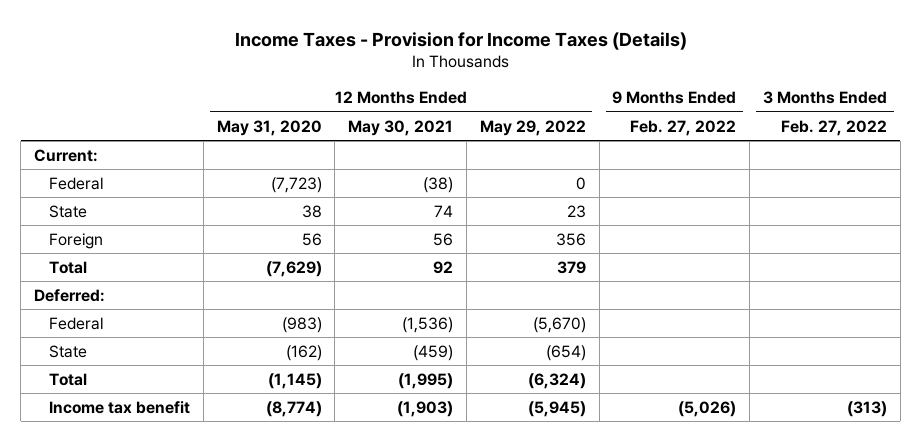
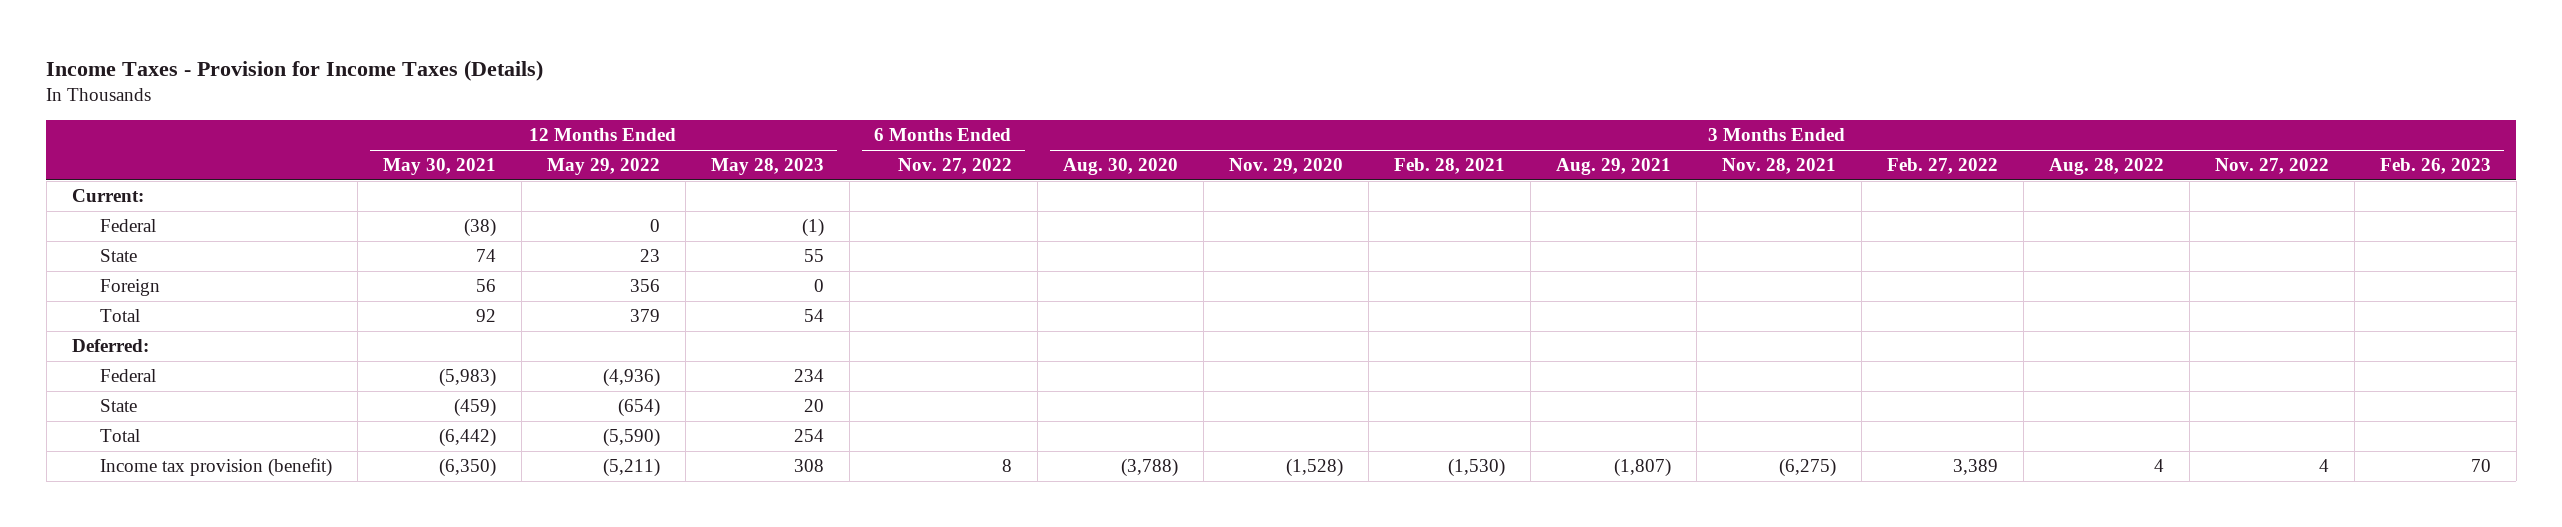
- | 12 Months Ended May 31, 2020 | 12 Months Ended May 30, 2021 | 12 Months Ended May 29, 2022 | 9 Months Ended Feb. 27, 2022 | 3 Months Ended Feb. 27, 2022
+ | 12 Months Ended May 30, 2021 | 12 Months Ended May 29, 2022 | 12 Months Ended May 28, 2023 | 6 Months Ended Nov. 27, 2022 | 3 Months Ended Aug. 30, 2020 | 3 Months Ended Nov. 29, 2020 | 3 Months Ended Feb. 28, 2021 | 3 Months Ended Aug. 29, 2021 | 3 Months Ended Nov. 28, 2021 | 3 Months Ended Feb. 27, 2022 | 3 Months Ended Aug. 28, 2022 | 3 Months Ended Nov. 27, 2022 | 3 Months Ended Feb. 26, 2023
- Federal | (983) | (1,536) | (5,670) | |
+ Federal | (5,983) | (4,936) | 234 | | | | | | | | | |
- Total | (1,145) | (1,995) | (6,324) | |
- Income tax benefit | (8,774) | (1,903) | (5,945) | (5,026) | (313)
+ Total | (6,442) | (5,590) | 254 | | | | | | | | | |
+ Income tax provision (benefit) | (6,350) | (5,211) | 308 | 8 | (3,788) | (1,528) | (1,530) | (1,807) | (6,275) | 3,389 | 4 | 4 | 70

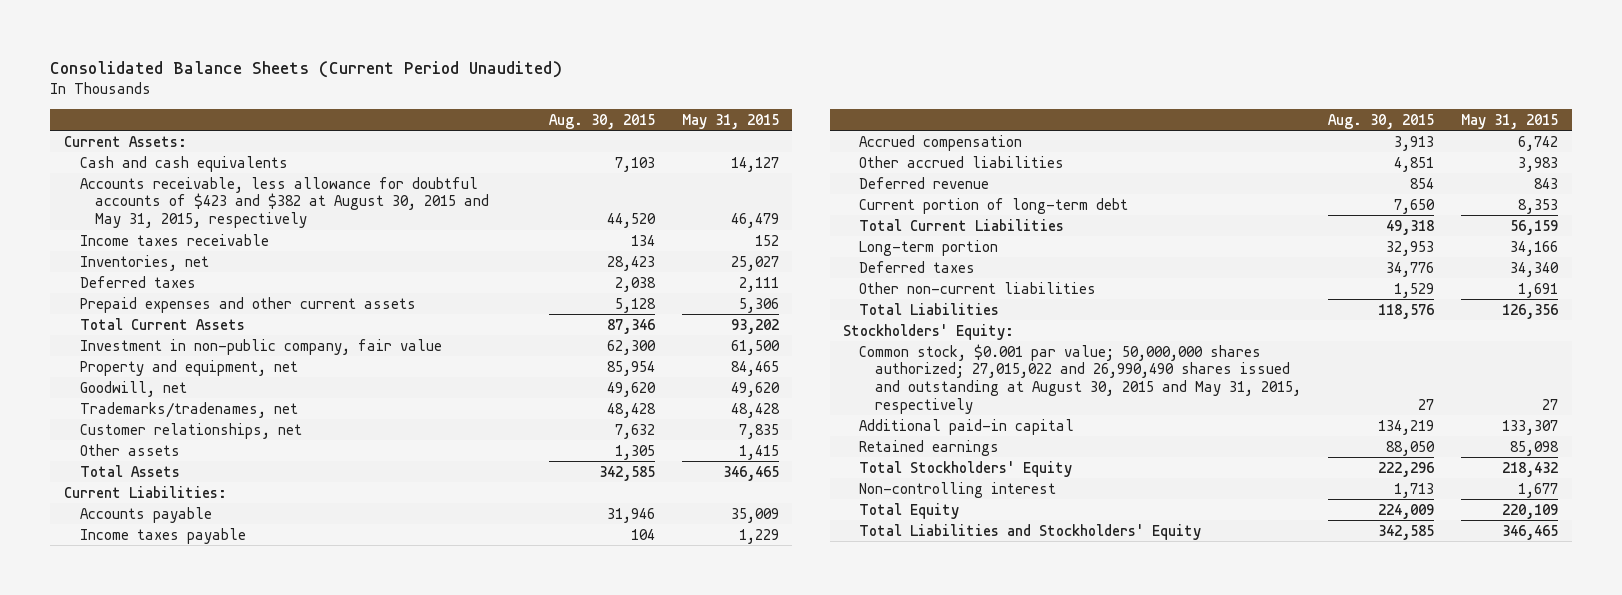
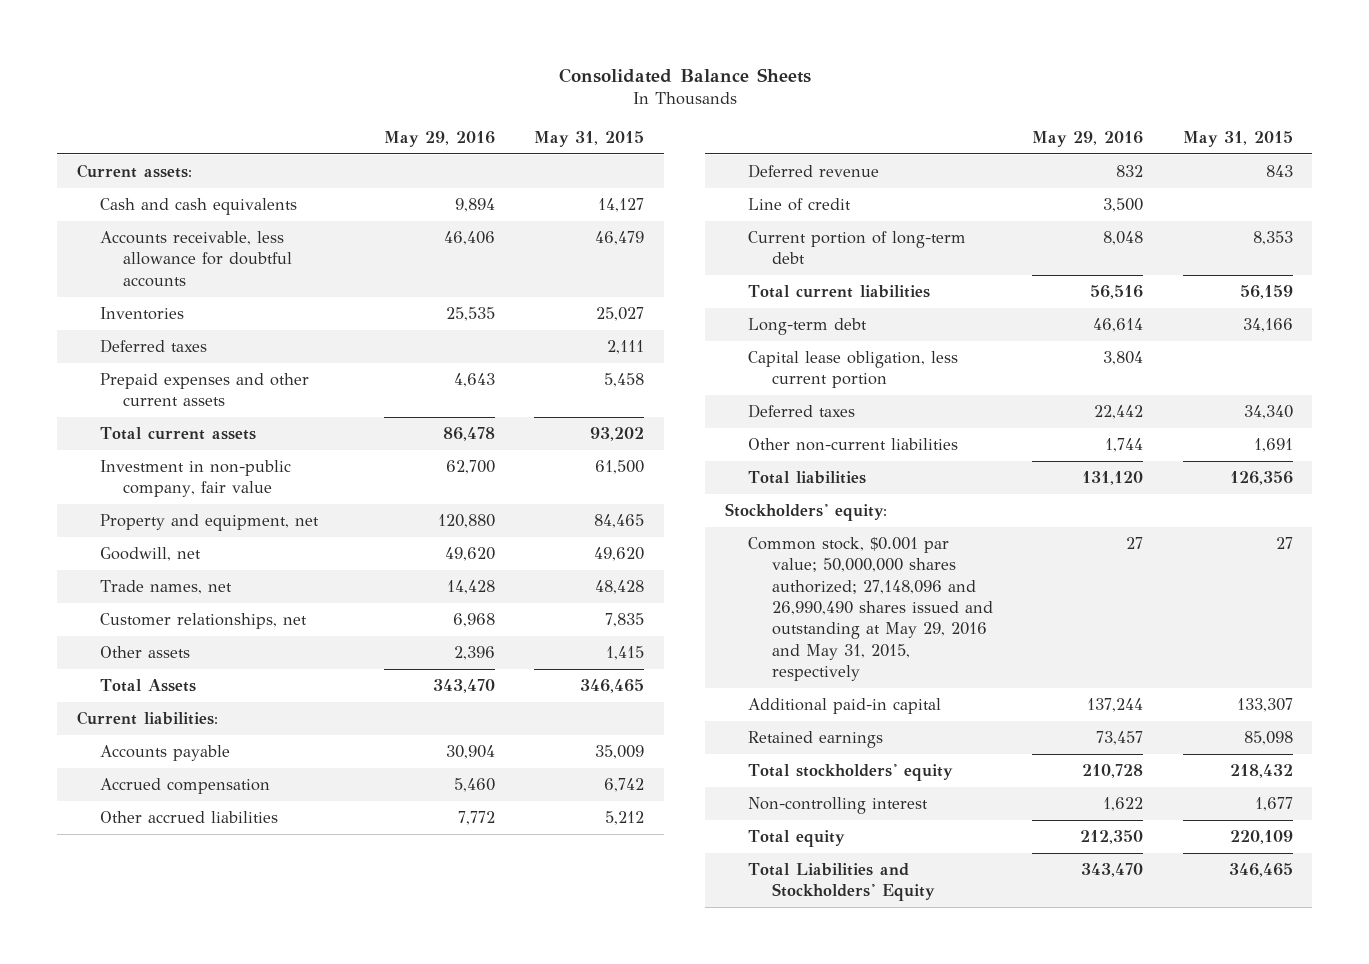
- Consolidated Balance Sheets (Current Period Unaudited)
+ Consolidated Balance Sheets
- | Aug. 30, 2015 | May 31, 2015
+ | May 29, 2016 | May 31, 2015
- Current Assets:
+ Current assets:
- Accounts receivable, less allowance for doubtful accounts of $423 and $382 at August 30, 2015 and May 31, 2015, respectively | 44,520 | 46,479
- Income taxes receivable | 134 | 152
- Inventories, net | 28,423 | 25,027
+ Accounts receivable, less allowance for doubtful accounts | 46,406 | 46,479
+ Inventories | 25,535 | 25,027
- Prepaid expenses and other current assets | 5,128 | 5,306
- Total Current Assets | 87,346 | 93,202
+ Prepaid expenses and other current assets | 4,643 | 5,458
+ Total current assets | 86,478 | 93,202
- Trademarks/tradenames, net | 48,428 | 48,428
+ Trade names, net | 14,428 | 48,428
- Current Liabilities:
+ Current liabilities:
- Income taxes payable | 104 | 1,229
- Other accrued liabilities | 4,851 | 3,983
+ Other accrued liabilities | 7,772 | 5,212
+ Line of credit | 3,500 |
- Total Current Liabilities | 49,318 | 56,159
- Long-term portion | 32,953 | 34,166
+ Total current liabilities | 56,516 | 56,159
+ Long-term debt | 46,614 | 34,166
+ Capital lease obligation, less current portion | 3,804 |
- Total Liabilities | 118,576 | 126,356
- Stockholders' Equity:
- Common stock, $0.001 par value; 50,000,000 shares authorized; 27,015,022 and 26,990,490 shares issued and outstanding at August 30, 2015 and May 31, 2015, respectively | 27 | 27
+ Total liabilities | 131,120 | 126,356
+ Stockholders' equity:
+ Common stock, $0.001 par value; 50,000,000 shares authorized; 27,148,096 and 26,990,490 shares issued and outstanding at May 29, 2016 and May 31, 2015, respectively | 27 | 27
- Total Stockholders' Equity | 222,296 | 218,432
+ Total stockholders' equity | 210,728 | 218,432
- Total Equity | 224,009 | 220,109
+ Total equity | 212,350 | 220,109

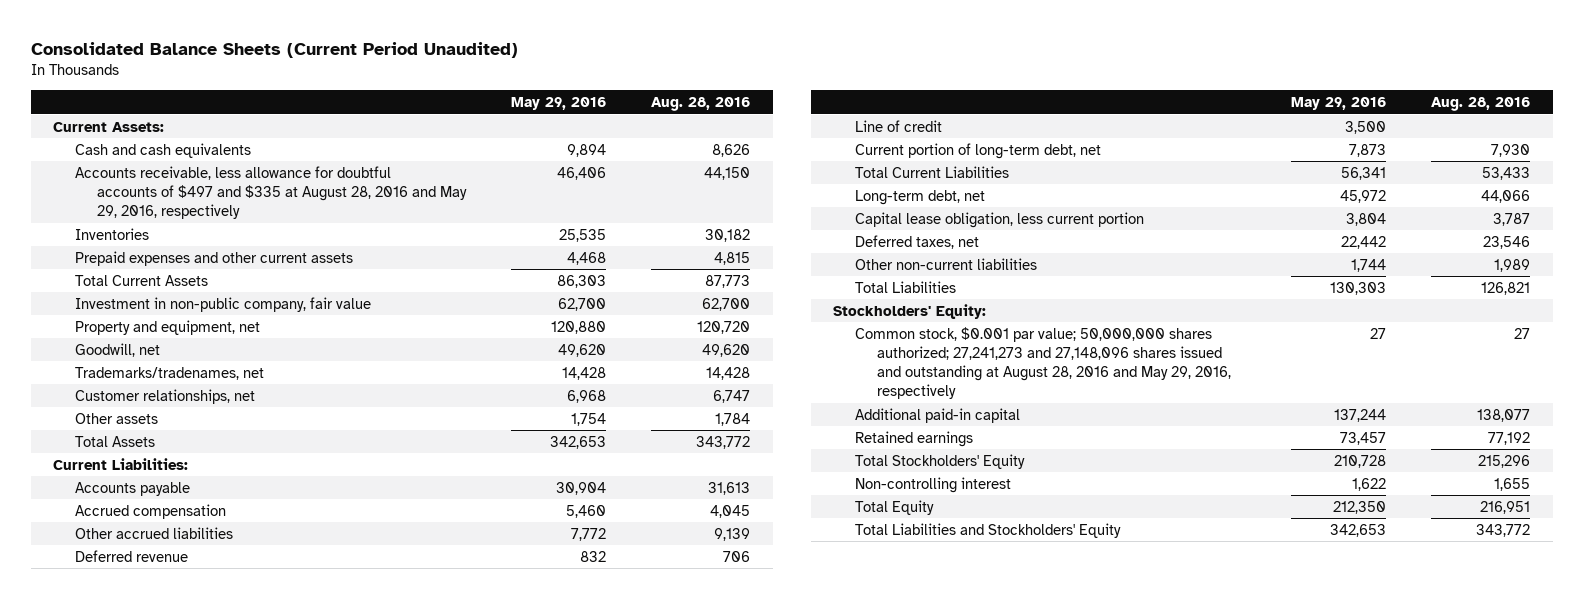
- Consolidated Balance Sheets
+ Consolidated Balance Sheets (Current Period Unaudited)
- | May 29, 2016 | May 31, 2015
+ | May 29, 2016 | Aug. 28, 2016
- Current assets:
+ Current Assets:
- Accounts receivable, less allowance for doubtful accounts | 46,406 | 46,479
+ Accounts receivable, less allowance for doubtful accounts of $497 and $335 at August 28, 2016 and May 29, 2016, respectively | 46,406 | 44,150
- Deferred taxes | | 2,111
- Prepaid expenses and other current assets | 4,643 | 5,458
- Total current assets | 86,478 | 93,202
+ Prepaid expenses and other current assets | 4,468 | 4,815
+ Total Current Assets | 86,303 | 87,773
- Trade names, net | 14,428 | 48,428
+ Trademarks/tradenames, net | 14,428 | 14,428
- Other assets | 2,396 | 1,415
- Total Assets | 343,470 | 346,465
- Current liabilities:
+ Other assets | 1,754 | 1,784
+ Total Assets | 342,653 | 343,772
+ Current Liabilities:
- Current portion of long-term debt | 8,048 | 8,353
- Total current liabilities | 56,516 | 56,159
- Long-term debt | 46,614 | 34,166
+ Current portion of long-term debt, net | 7,873 | 7,930
+ Total Current Liabilities | 56,341 | 53,433
+ Long-term debt, net | 45,972 | 44,066
- Deferred taxes | 22,442 | 34,340
+ Deferred taxes, net | 22,442 | 23,546
- Total liabilities | 131,120 | 126,356
- Stockholders' equity:
- Common stock, $0.001 par value; 50,000,000 shares authorized; 27,148,096 and 26,990,490 shares issued and outstanding at May 29, 2016 and May 31, 2015, respectively | 27 | 27
+ Total Liabilities | 130,303 | 126,821
+ Stockholders' Equity:
+ Common stock, $0.001 par value; 50,000,000 shares authorized; 27,241,273 and 27,148,096 shares issued and outstanding at August 28, 2016 and May 29, 2016, respectively | 27 | 27
- Total stockholders' equity | 210,728 | 218,432
+ Total Stockholders' Equity | 210,728 | 215,296
- Total equity | 212,350 | 220,109
- Total Liabilities and Stockholders' Equity | 343,470 | 346,465
+ Total Equity | 212,350 | 216,951
+ Total Liabilities and Stockholders' Equity | 342,653 | 343,772

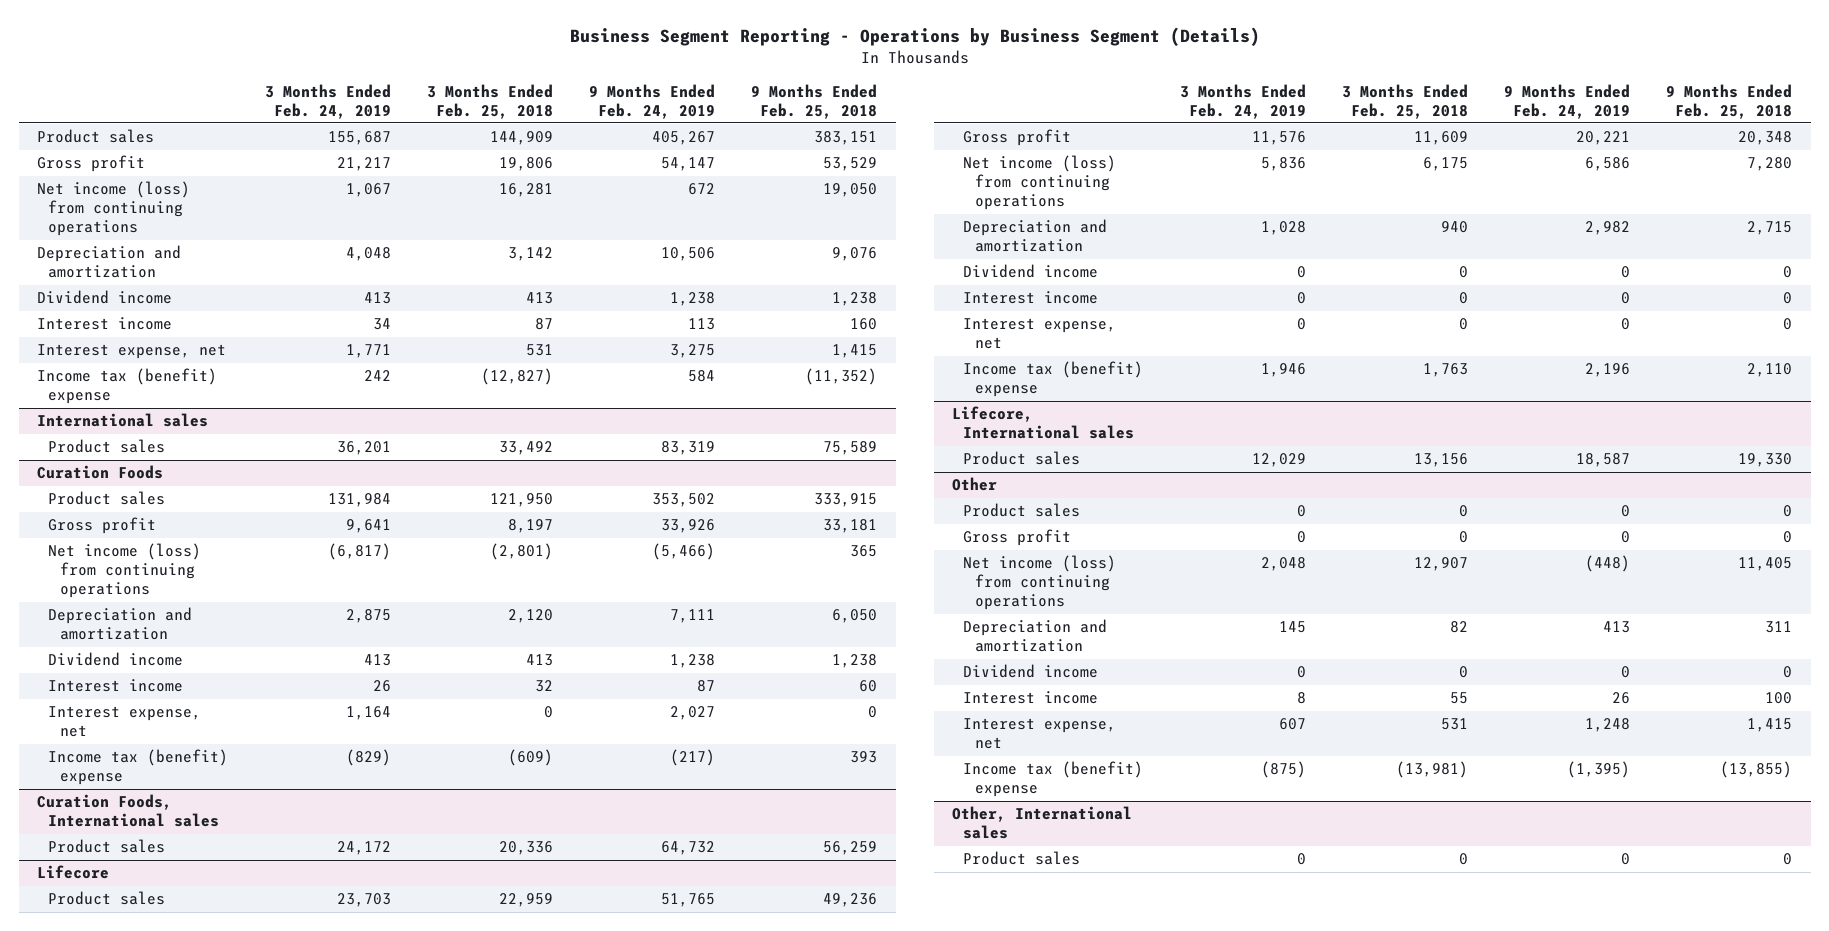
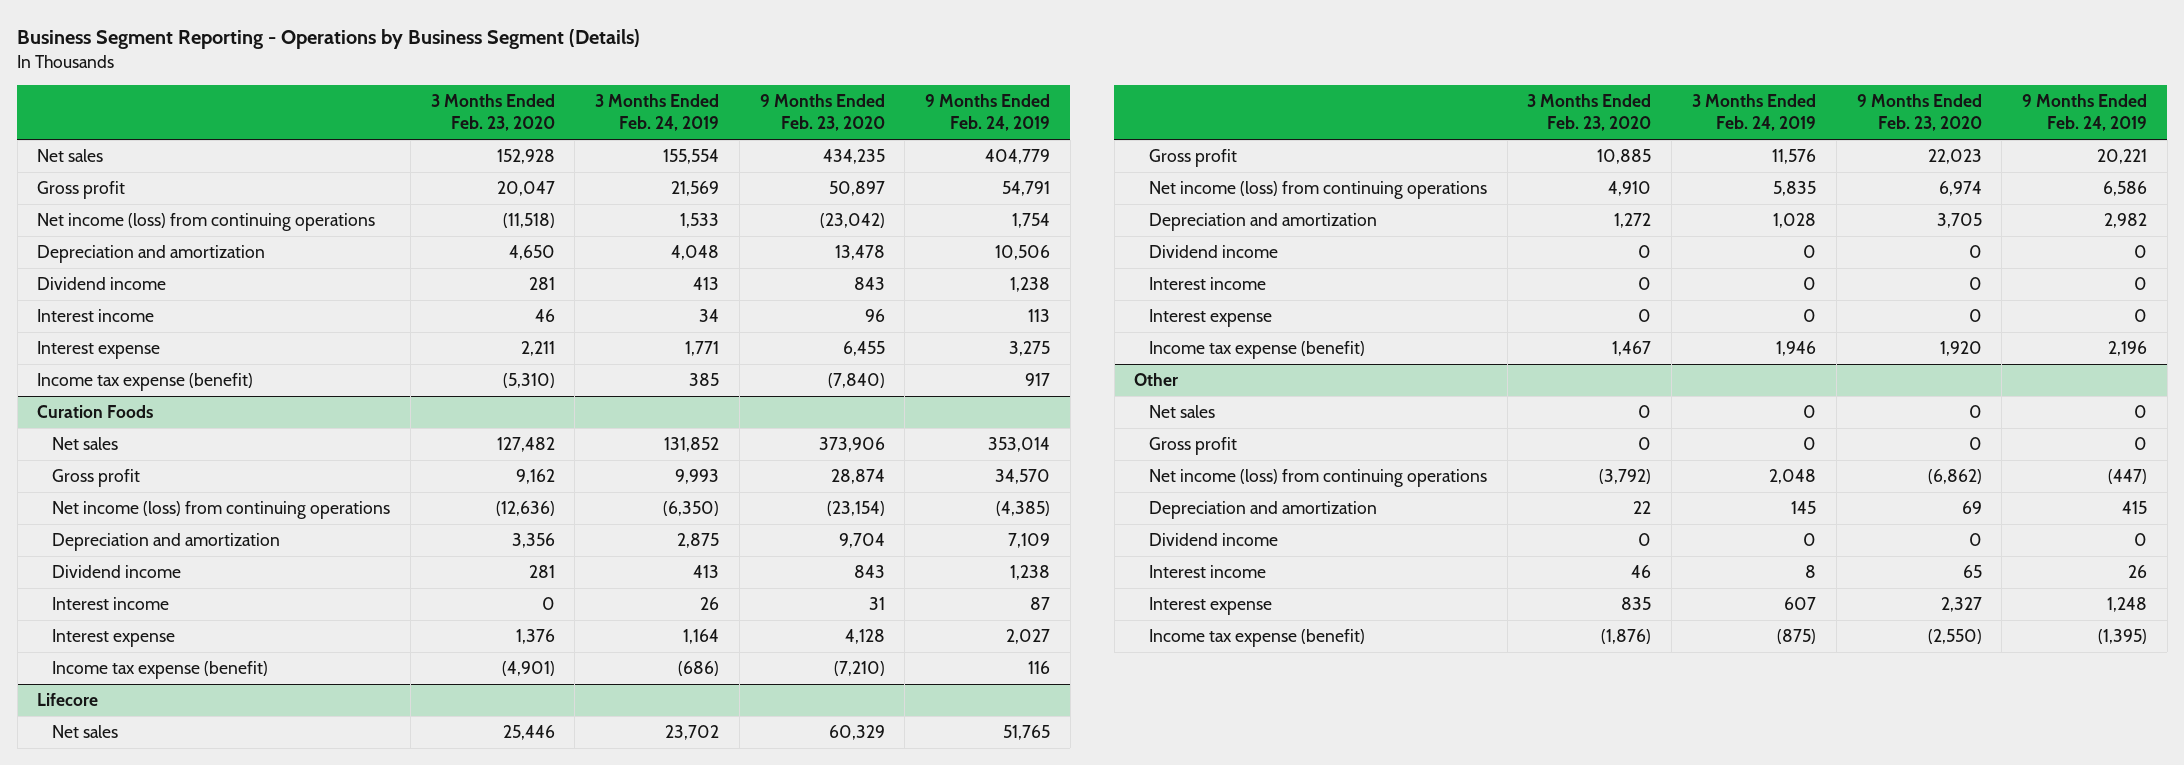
- | 3 Months Ended Feb. 24, 2019 | 3 Months Ended Feb. 25, 2018 | 9 Months Ended Feb. 24, 2019 | 9 Months Ended Feb. 25, 2018
+ | 3 Months Ended Feb. 23, 2020 | 3 Months Ended Feb. 24, 2019 | 9 Months Ended Feb. 23, 2020 | 9 Months Ended Feb. 24, 2019
- Product sales | 155,687 | 144,909 | 405,267 | 383,151
- Gross profit | 21,217 | 19,806 | 54,147 | 53,529
- Net income (loss) from continuing operations | 1,067 | 16,281 | 672 | 19,050
+ Net sales | 152,928 | 155,554 | 434,235 | 404,779
+ Gross profit | 20,047 | 21,569 | 50,897 | 54,791
+ Net income (loss) from continuing operations | (11,518) | 1,533 | (23,042) | 1,754
- Interest expense, net | 1,771 | 531 | 3,275 | 1,415
- Income tax (benefit) expense | 242 | (12,827) | 584 | (11,352)
- International sales
- Product sales | 36,201 | 33,492 | 83,319 | 75,589
+ Interest expense | 2,211 | 1,771 | 6,455 | 3,275
+ Income tax expense (benefit) | (5,310) | 385 | (7,840) | 917
@ Curation Foods
- Product sales | 131,984 | 121,950 | 353,502 | 333,915
- Gross profit | 9,641 | 8,197 | 33,926 | 33,181
- Net income (loss) from continuing operations | (6,817) | (2,801) | (5,466) | 365
- Depreciation and amortization | 2,875 | 2,120 | 7,111 | 6,050
+ Net sales | 127,482 | 131,852 | 373,906 | 353,014
+ Gross profit | 9,162 | 9,993 | 28,874 | 34,570
+ Net income (loss) from continuing operations | (12,636) | (6,350) | (23,154) | (4,385)
+ Depreciation and amortization | 3,356 | 2,875 | 9,704 | 7,109
- Interest expense, net | 1,164 | 0 | 2,027 | 0
- Income tax (benefit) expense | (829) | (609) | (217) | 393
- Curation Foods, International sales
- Product sales | 24,172 | 20,336 | 64,732 | 56,259
@ Curation Foods
+ Interest expense | 1,376 | 1,164 | 4,128 | 2,027
+ Income tax expense (benefit) | (4,901) | (686) | (7,210) | 116
@ Lifecore
- Product sales | 23,703 | 22,959 | 51,765 | 49,236
+ Net sales | 25,446 | 23,702 | 60,329 | 51,765
- Net income (loss) from continuing operations | 5,836 | 6,175 | 6,586 | 7,280
+ Net income (loss) from continuing operations | 4,910 | 5,835 | 6,974 | 6,586
- Interest expense, net | 0 | 0 | 0 | 0
- Income tax (benefit) expense | 1,946 | 1,763 | 2,196 | 2,110
- Lifecore, International sales
- Product sales | 12,029 | 13,156 | 18,587 | 19,330
@ Lifecore
+ Interest expense | 0 | 0 | 0 | 0
+ Income tax expense (benefit) | 1,467 | 1,946 | 1,920 | 2,196
@ Other
- Product sales | 0 | 0 | 0 | 0
+ Net sales | 0 | 0 | 0 | 0
- Net income (loss) from continuing operations | 2,048 | 12,907 | (448) | 11,405
- Depreciation and amortization | 145 | 82 | 413 | 311
+ Net income (loss) from continuing operations | (3,792) | 2,048 | (6,862) | (447)
+ Depreciation and amortization | 22 | 145 | 69 | 415
- Interest expense, net | 607 | 531 | 1,248 | 1,415
- Income tax (benefit) expense | (875) | (13,981) | (1,395) | (13,855)
- Other, International sales
- Product sales | 0 | 0 | 0 | 0
@ Other
+ Interest expense | 835 | 607 | 2,327 | 1,248
+ Income tax expense (benefit) | (1,876) | (875) | (2,550) | (1,395)

